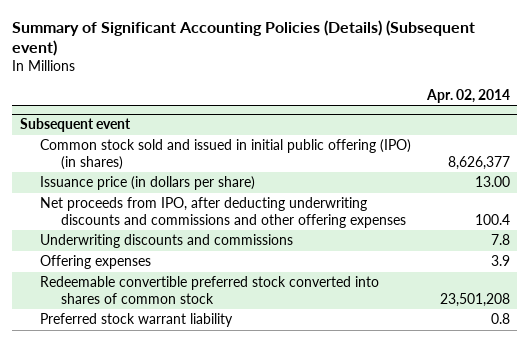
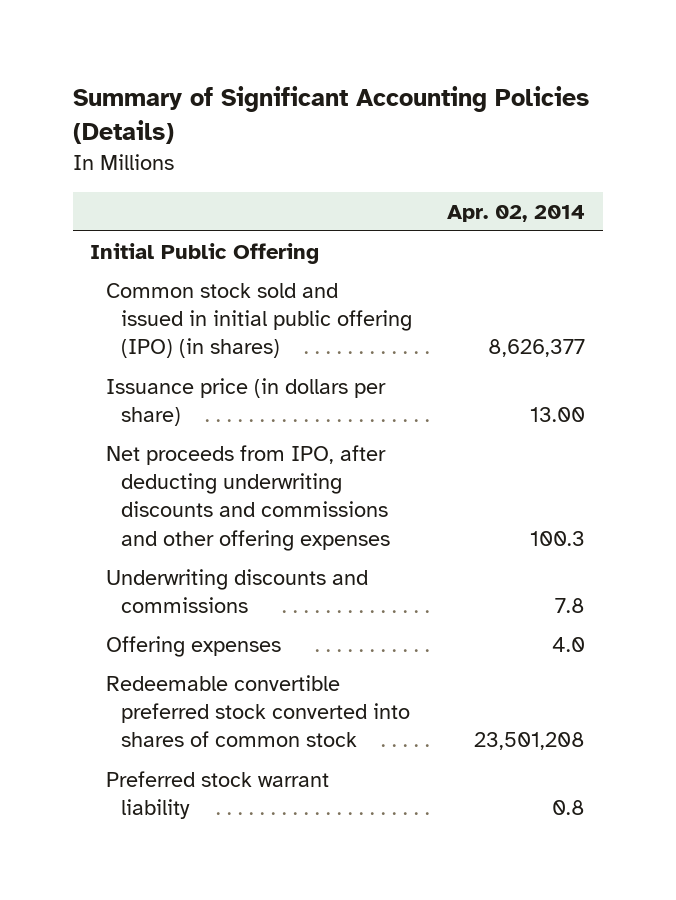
- Summary of Significant Accounting Policies (Details) (Subsequent event)
+ Summary of Significant Accounting Policies (Details)
- Subsequent event
+ Initial Public Offering
- Net proceeds from IPO, after deducting underwriting discounts and commissions and other offering expenses | 100.4
+ Net proceeds from IPO, after deducting underwriting discounts and commissions and other offering expenses | 100.3
- Offering expenses | 3.9
+ Offering expenses | 4.0

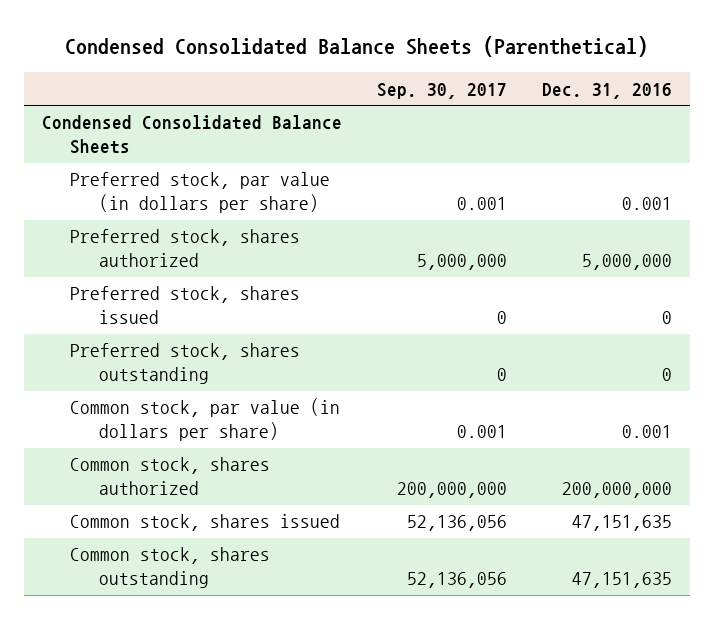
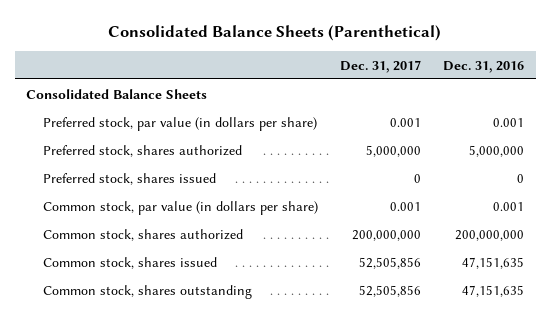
- Condensed Consolidated Balance Sheets (Parenthetical)
+ Consolidated Balance Sheets (Parenthetical)
- | Sep. 30, 2017 | Dec. 31, 2016
+ | Dec. 31, 2017 | Dec. 31, 2016
- Condensed Consolidated Balance Sheets
+ Consolidated Balance Sheets
- Preferred stock, shares outstanding | 0 | 0

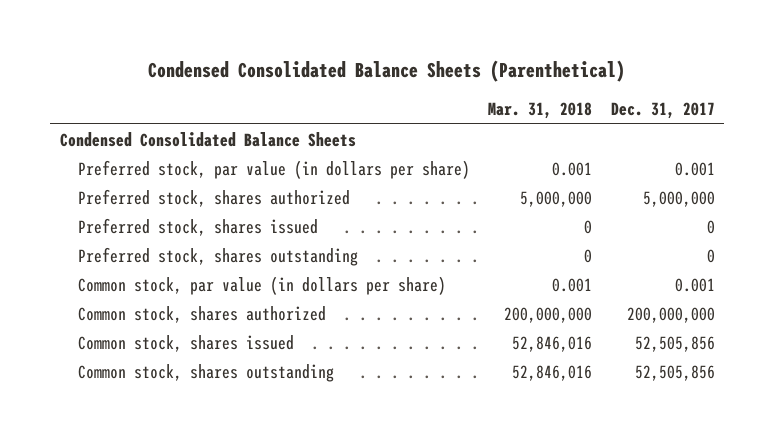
- Consolidated Balance Sheets (Parenthetical)
+ Condensed Consolidated Balance Sheets (Parenthetical)
- | Dec. 31, 2017 | Dec. 31, 2016
+ | Mar. 31, 2018 | Dec. 31, 2017
- Consolidated Balance Sheets
+ Condensed Consolidated Balance Sheets
+ Preferred stock, shares outstanding | 0 | 0

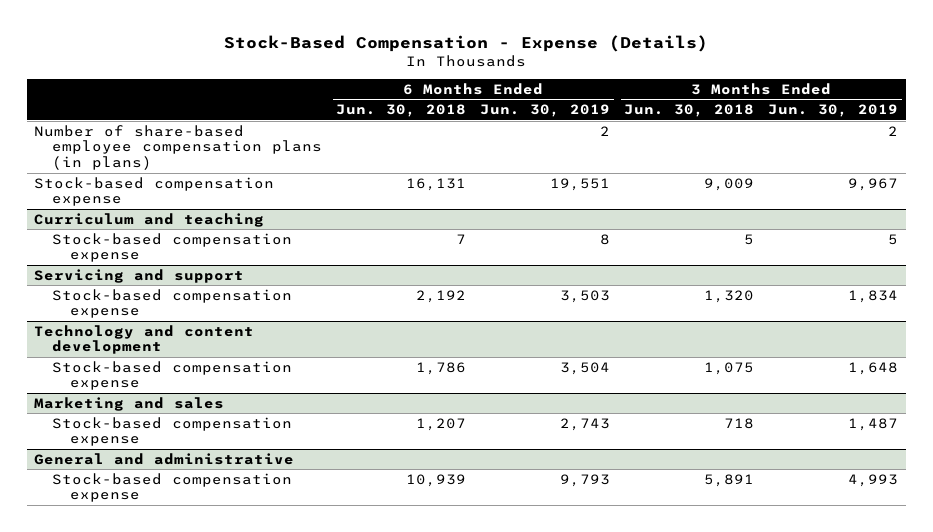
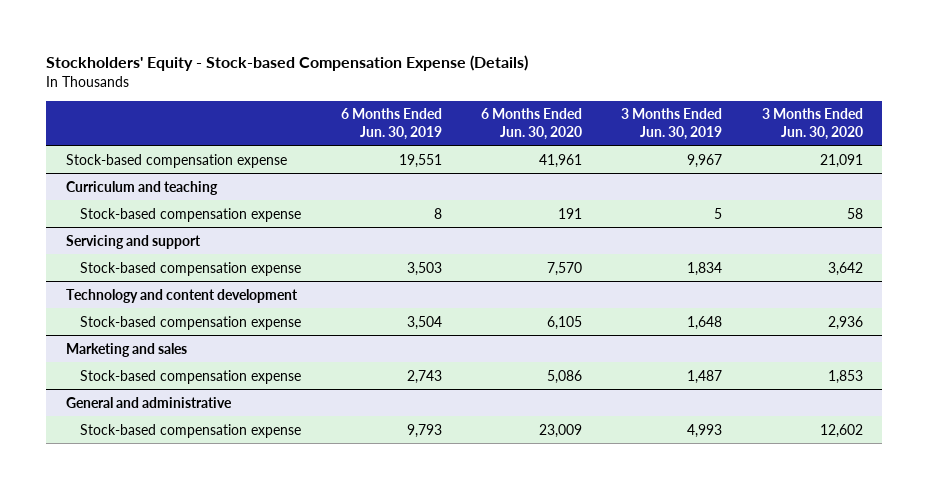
- Stock-Based Compensation - Expense (Details)
+ Stockholders' Equity - Stock-based Compensation Expense (Details)
- | 6 Months Ended Jun. 30, 2018 | 6 Months Ended Jun. 30, 2019 | 3 Months Ended Jun. 30, 2018 | 3 Months Ended Jun. 30, 2019
+ | 6 Months Ended Jun. 30, 2019 | 6 Months Ended Jun. 30, 2020 | 3 Months Ended Jun. 30, 2019 | 3 Months Ended Jun. 30, 2020
- Number of share-based employee compensation plans (in plans) | | 2 | | 2

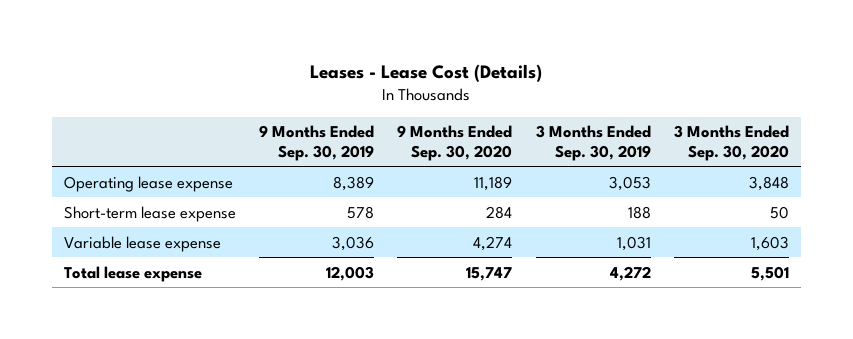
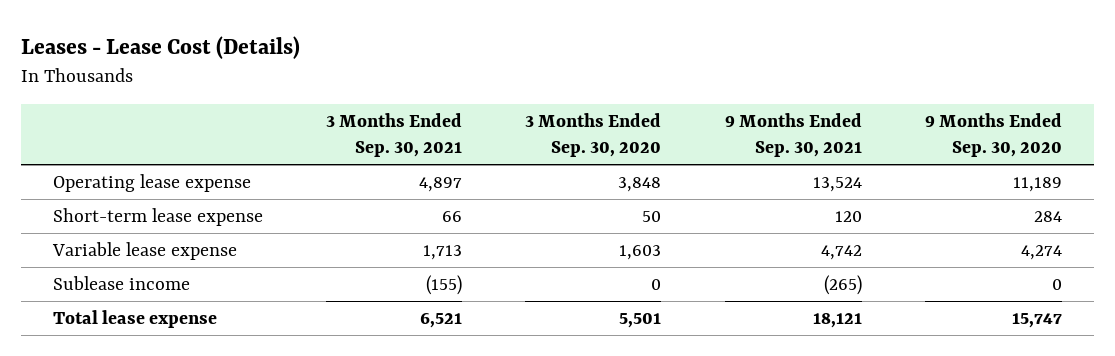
- | 9 Months Ended Sep. 30, 2019 | 9 Months Ended Sep. 30, 2020 | 3 Months Ended Sep. 30, 2019 | 3 Months Ended Sep. 30, 2020
+ | 3 Months Ended Sep. 30, 2021 | 3 Months Ended Sep. 30, 2020 | 9 Months Ended Sep. 30, 2021 | 9 Months Ended Sep. 30, 2020
+ Sublease income | (155) | 0 | (265) | 0

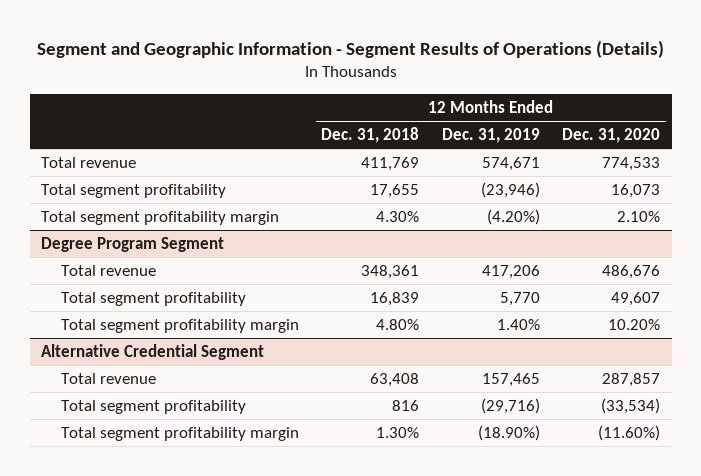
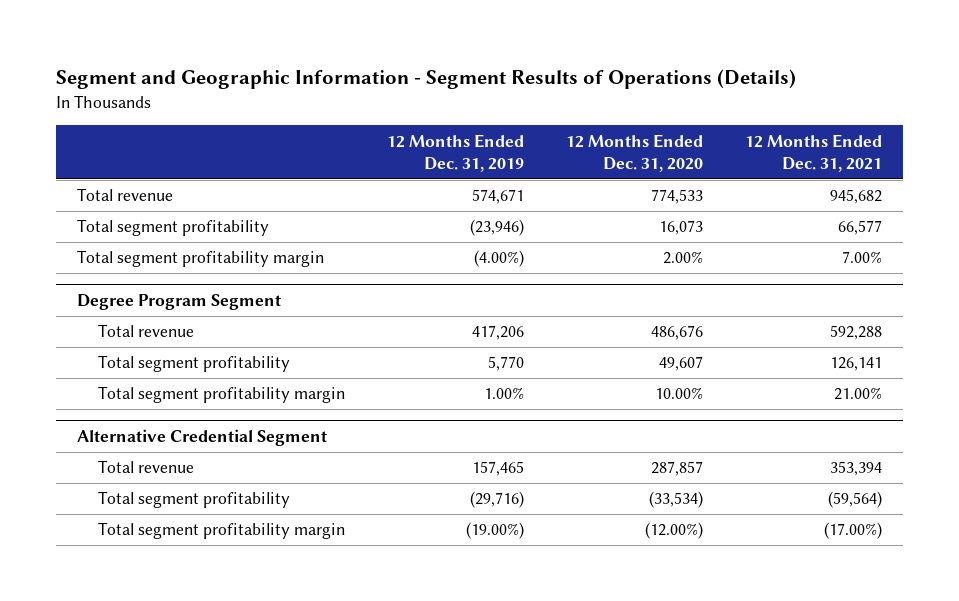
- | 12 Months Ended Dec. 31, 2018 | 12 Months Ended Dec. 31, 2019 | 12 Months Ended Dec. 31, 2020
+ | 12 Months Ended Dec. 31, 2019 | 12 Months Ended Dec. 31, 2020 | 12 Months Ended Dec. 31, 2021
- Total segment profitability margin | 4.30% | (4.20%) | 2.10%
+ Total segment profitability margin | (4.00%) | 2.00% | 7.00%
@ Degree Program Segment
- Total segment profitability margin | 4.80% | 1.40% | 10.20%
+ Total segment profitability margin | 1.00% | 10.00% | 21.00%
@ Alternative Credential Segment
- Total segment profitability margin | 1.30% | (18.90%) | (11.60%)
+ Total segment profitability margin | (19.00%) | (12.00%) | (17.00%)

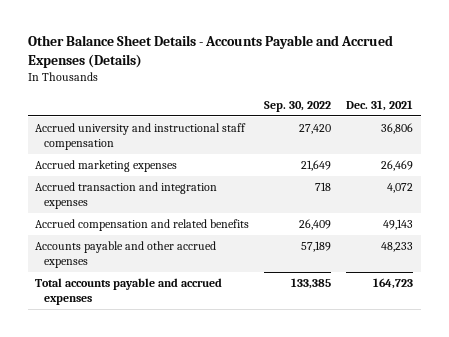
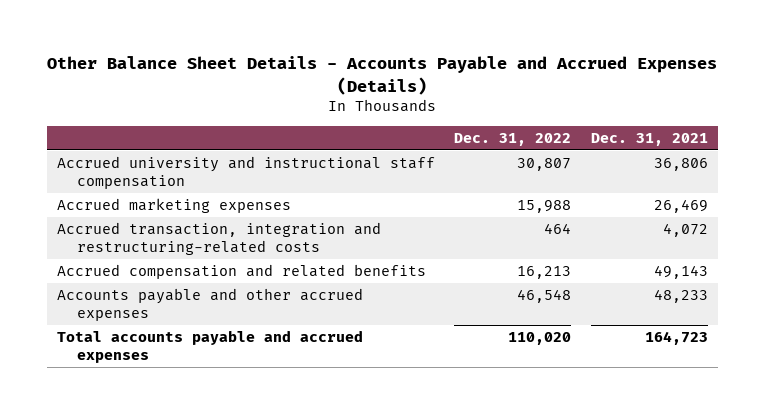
- | Sep. 30, 2022 | Dec. 31, 2021
+ | Dec. 31, 2022 | Dec. 31, 2021
- Accrued transaction and integration expenses | 718 | 4,072
+ Accrued transaction, integration and restructuring-related costs | 464 | 4,072

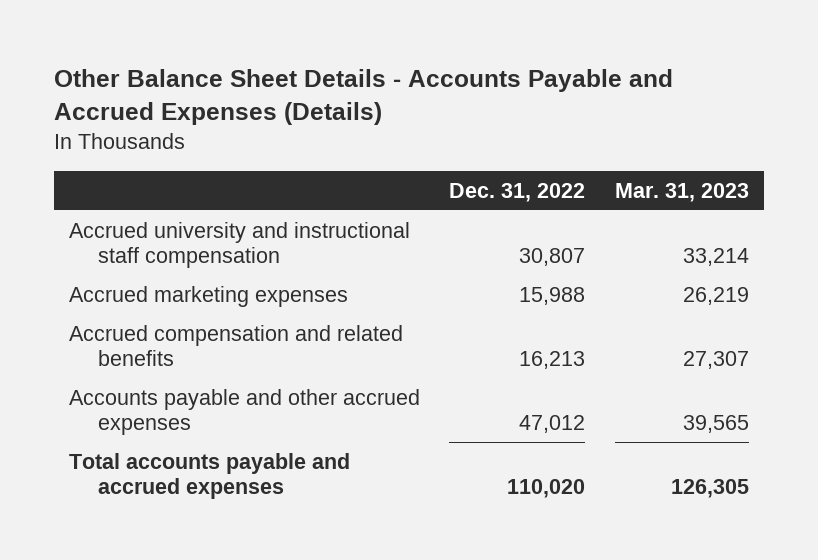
- | Dec. 31, 2022 | Dec. 31, 2021
+ | Dec. 31, 2022 | Mar. 31, 2023
- Accrued transaction, integration and restructuring-related costs | 464 | 4,072
- Accounts payable and other accrued expenses | 46,548 | 48,233
+ Accounts payable and other accrued expenses | 47,012 | 39,565

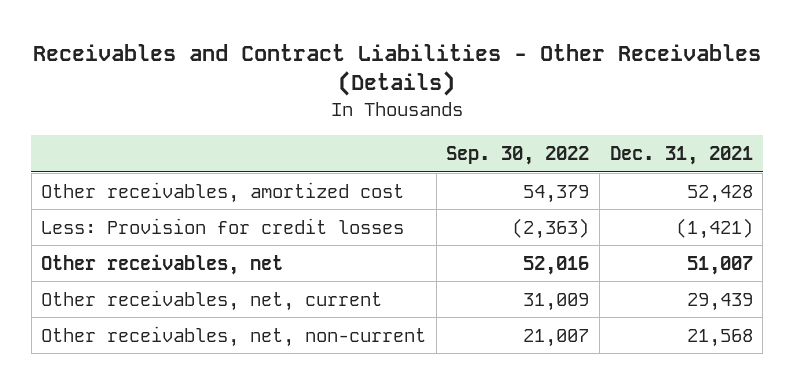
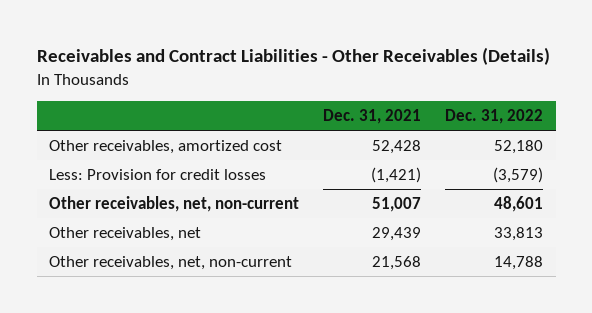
- | Sep. 30, 2022 | Dec. 31, 2021
+ | Dec. 31, 2021 | Dec. 31, 2022
- Other receivables, net | 52,016 | 51,007
- Other receivables, net, current | 31,009 | 29,439
+ Other receivables, net, non-current | 51,007 | 48,601
+ Other receivables, net | 29,439 | 33,813

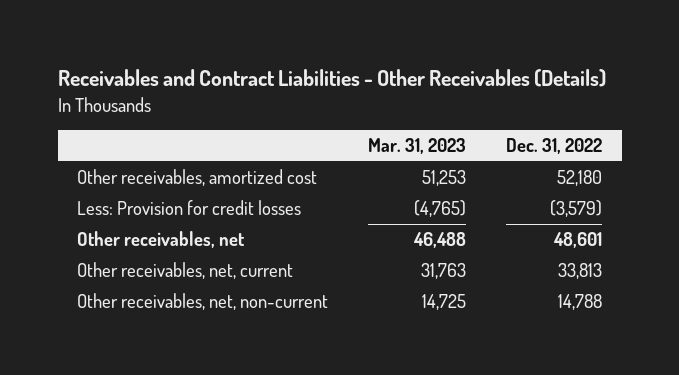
- | Dec. 31, 2021 | Dec. 31, 2022
+ | Mar. 31, 2023 | Dec. 31, 2022
- Other receivables, net, non-current | 51,007 | 48,601
- Other receivables, net | 29,439 | 33,813
+ Other receivables, net | 46,488 | 48,601
+ Other receivables, net, current | 31,763 | 33,813

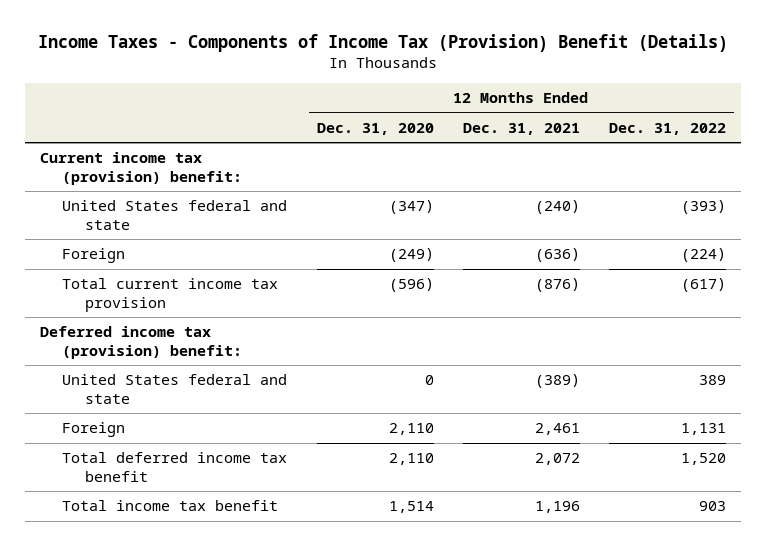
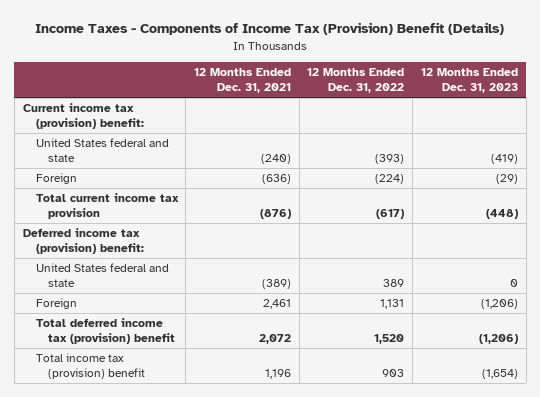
- | 12 Months Ended Dec. 31, 2020 | 12 Months Ended Dec. 31, 2021 | 12 Months Ended Dec. 31, 2022
+ | 12 Months Ended Dec. 31, 2021 | 12 Months Ended Dec. 31, 2022 | 12 Months Ended Dec. 31, 2023
- Total deferred income tax benefit | 2,110 | 2,072 | 1,520
- Total income tax benefit | 1,514 | 1,196 | 903
+ Total deferred income tax (provision) benefit | 2,072 | 1,520 | (1,206)
+ Total income tax (provision) benefit | 1,196 | 903 | (1,654)

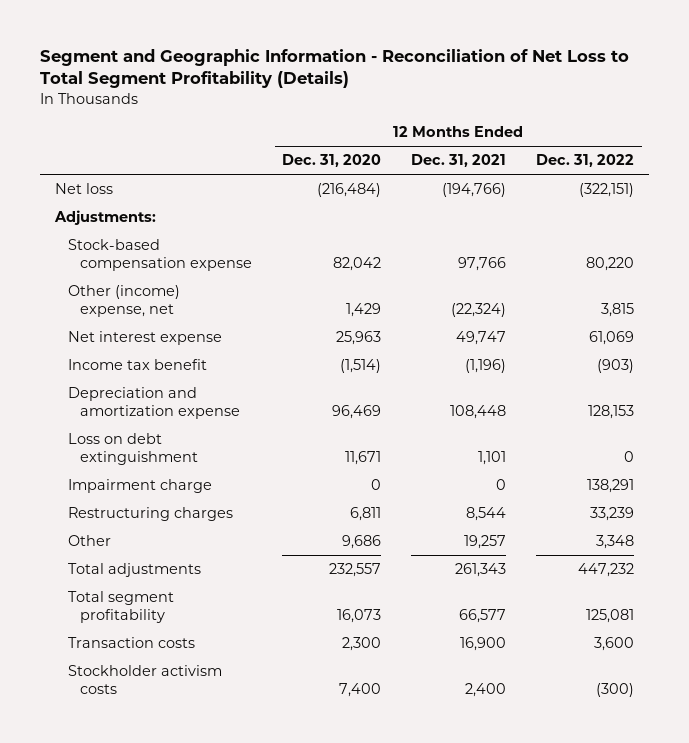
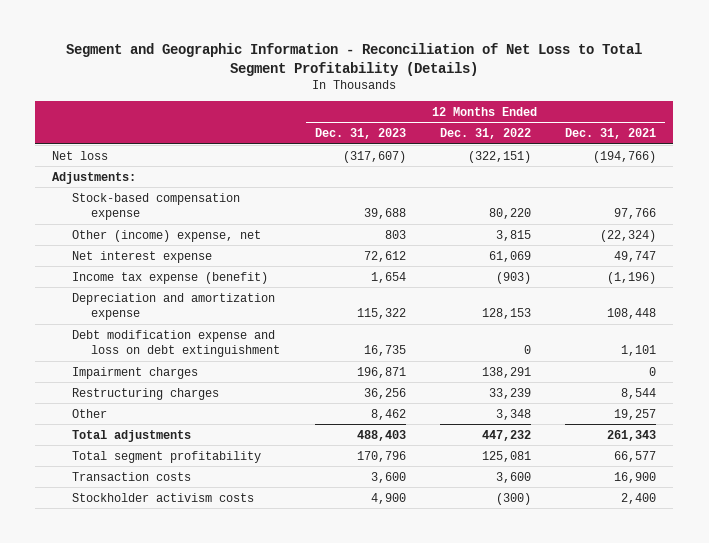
- | 12 Months Ended Dec. 31, 2020 | 12 Months Ended Dec. 31, 2021 | 12 Months Ended Dec. 31, 2022
+ | 12 Months Ended Dec. 31, 2023 | 12 Months Ended Dec. 31, 2022 | 12 Months Ended Dec. 31, 2021
- Income tax benefit | (1,514) | (1,196) | (903)
+ Income tax expense (benefit) | 1,654 | (903) | (1,196)
- Loss on debt extinguishment | 11,671 | 1,101 | 0
- Impairment charge | 0 | 0 | 138,291
+ Debt modification expense and loss on debt extinguishment | 16,735 | 0 | 1,101
+ Impairment charges | 196,871 | 138,291 | 0

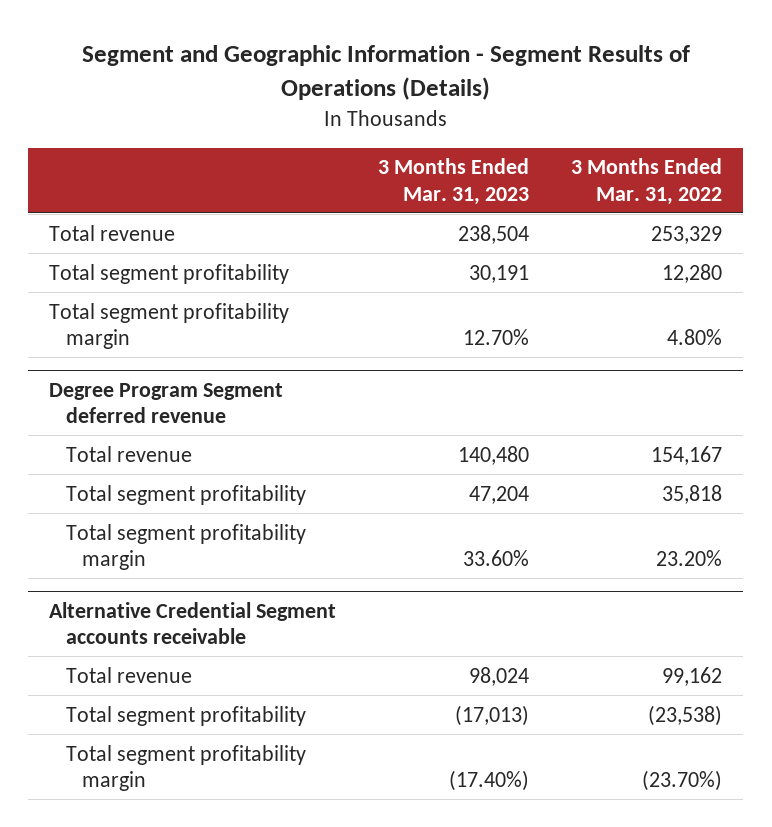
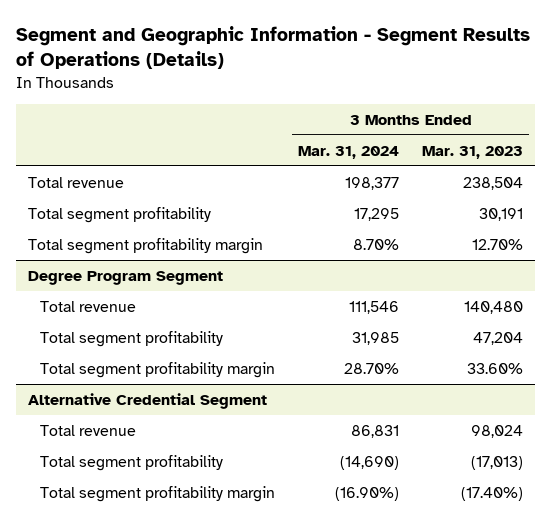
- | 3 Months Ended Mar. 31, 2023 | 3 Months Ended Mar. 31, 2022
+ | 3 Months Ended Mar. 31, 2024 | 3 Months Ended Mar. 31, 2023
- Degree Program Segment deferred revenue
+ Degree Program Segment
- Alternative Credential Segment accounts receivable
+ Alternative Credential Segment

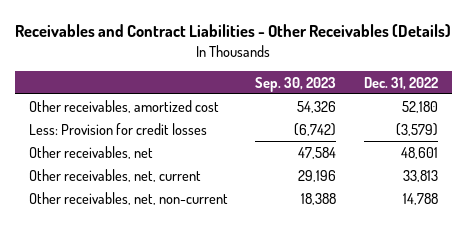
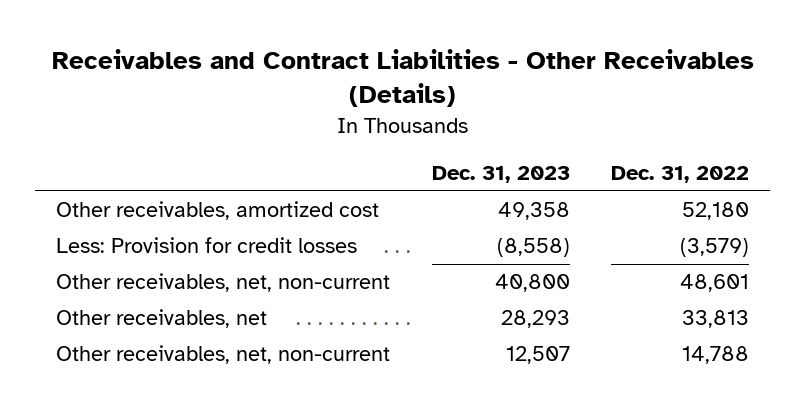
- | Sep. 30, 2023 | Dec. 31, 2022
+ | Dec. 31, 2023 | Dec. 31, 2022
- Other receivables, net | 47,584 | 48,601
- Other receivables, net, current | 29,196 | 33,813
+ Other receivables, net, non-current | 40,800 | 48,601
+ Other receivables, net | 28,293 | 33,813

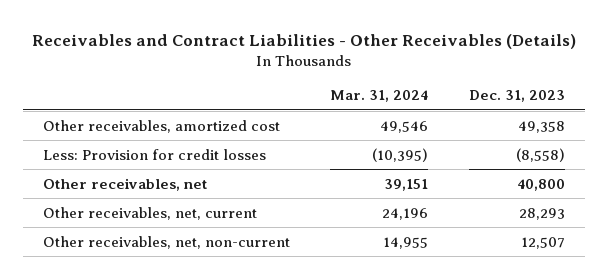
- | Dec. 31, 2023 | Dec. 31, 2022
+ | Mar. 31, 2024 | Dec. 31, 2023
- Other receivables, net, non-current | 40,800 | 48,601
- Other receivables, net | 28,293 | 33,813
+ Other receivables, net | 39,151 | 40,800
+ Other receivables, net, current | 24,196 | 28,293

